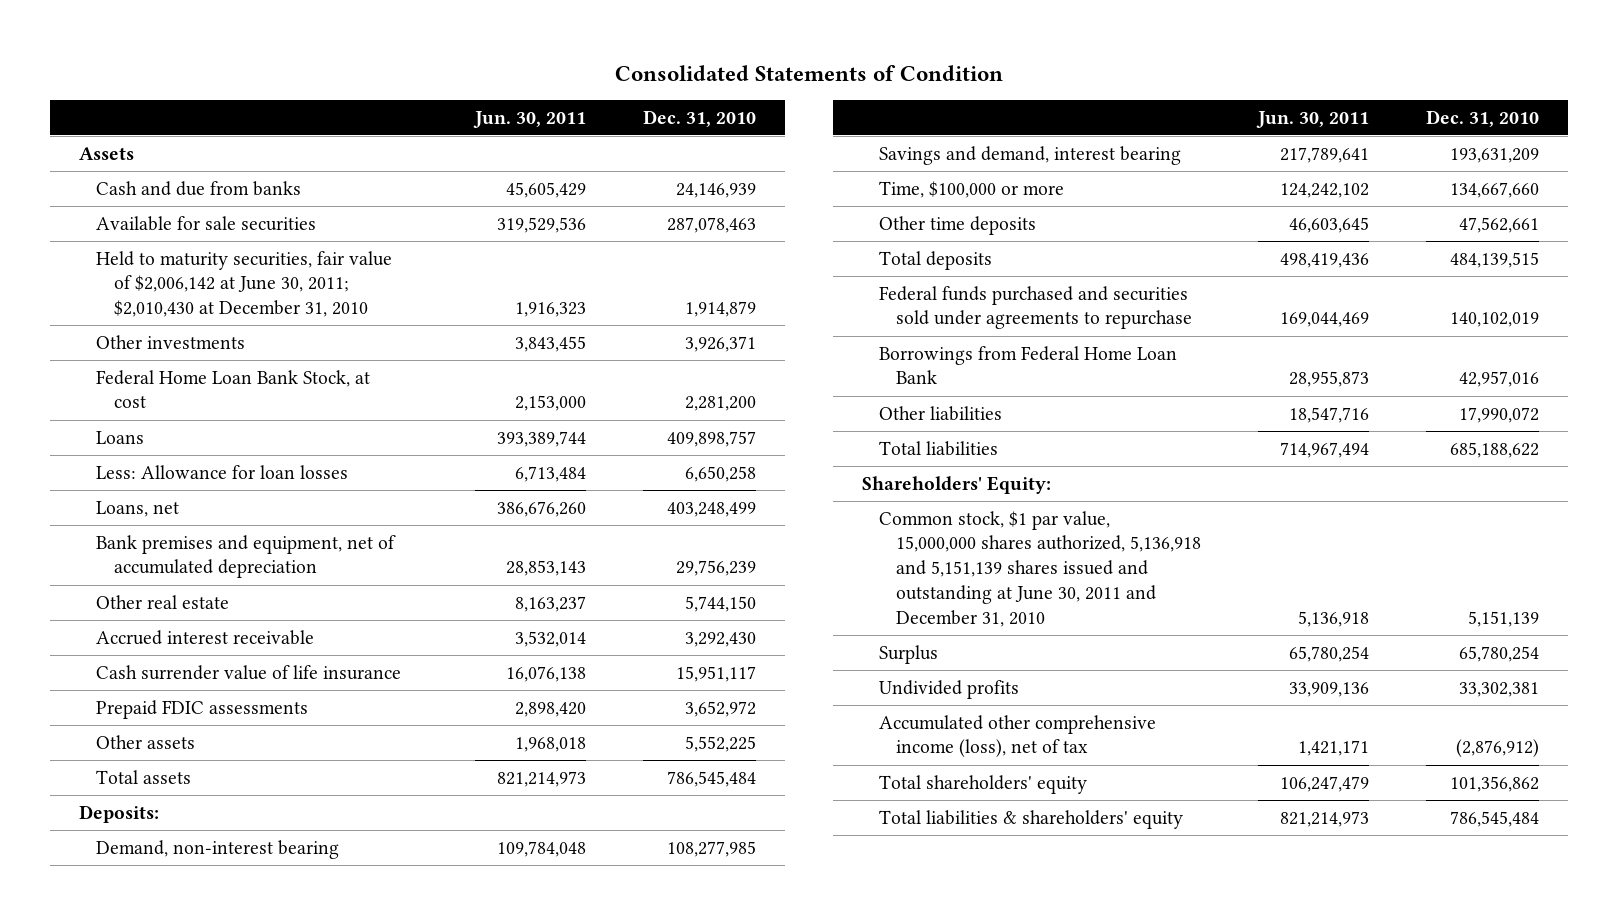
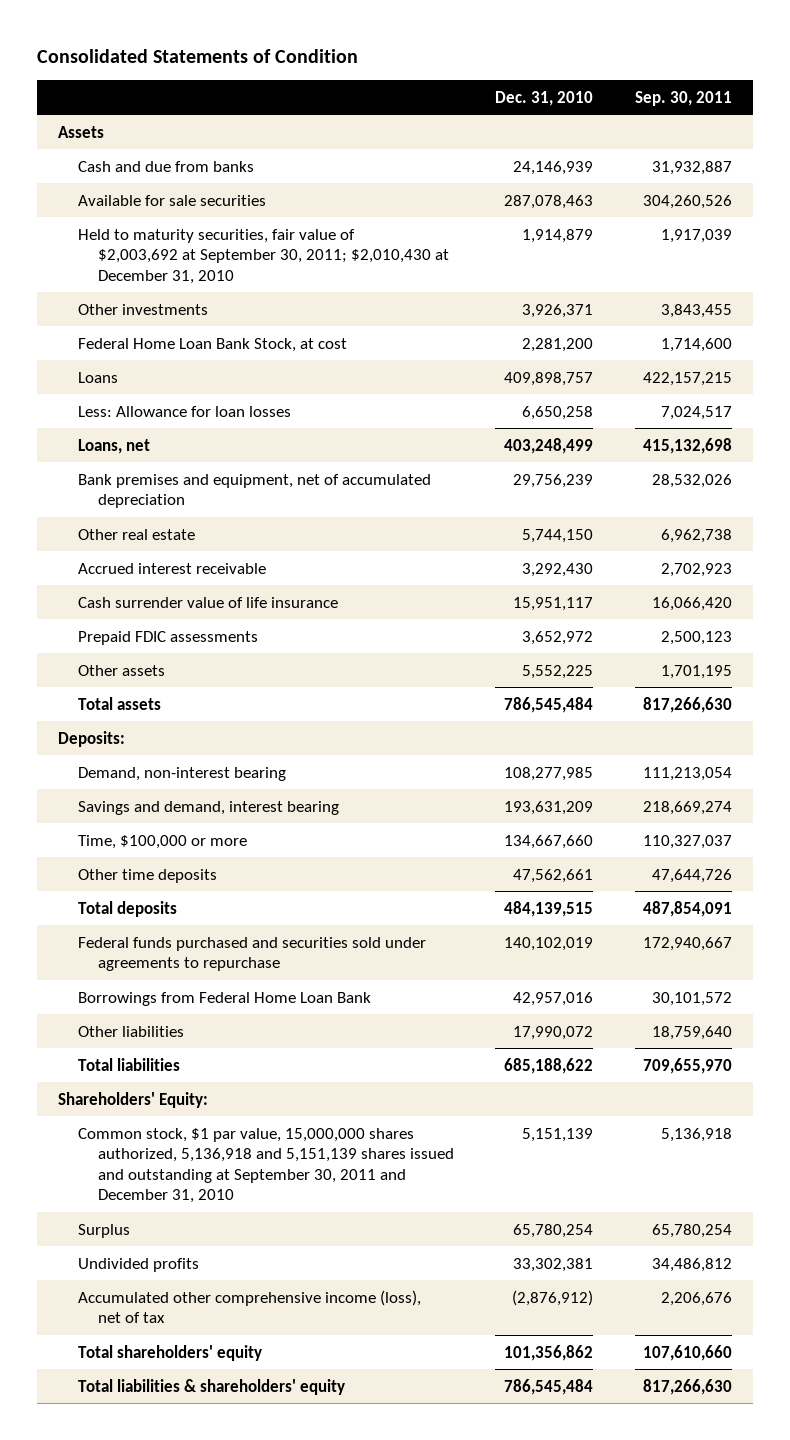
- | Jun. 30, 2011 | Dec. 31, 2010
+ | Dec. 31, 2010 | Sep. 30, 2011
- Held to maturity securities, fair value of $2,006,142 at June 30, 2011; $2,010,430 at December 31, 2010 | 1,916,323 | 1,914,879
+ Held to maturity securities, fair value of $2,003,692 at September 30, 2011; $2,010,430 at December 31, 2010 | 1,914,879 | 1,917,039
- Common stock, $1 par value, 15,000,000 shares authorized, 5,136,918 and 5,151,139 shares issued and outstanding at June 30, 2011 and December 31, 2010 | 5,136,918 | 5,151,139
+ Common stock, $1 par value, 15,000,000 shares authorized, 5,136,918 and 5,151,139 shares issued and outstanding at September 30, 2011 and December 31, 2010 | 5,151,139 | 5,136,918

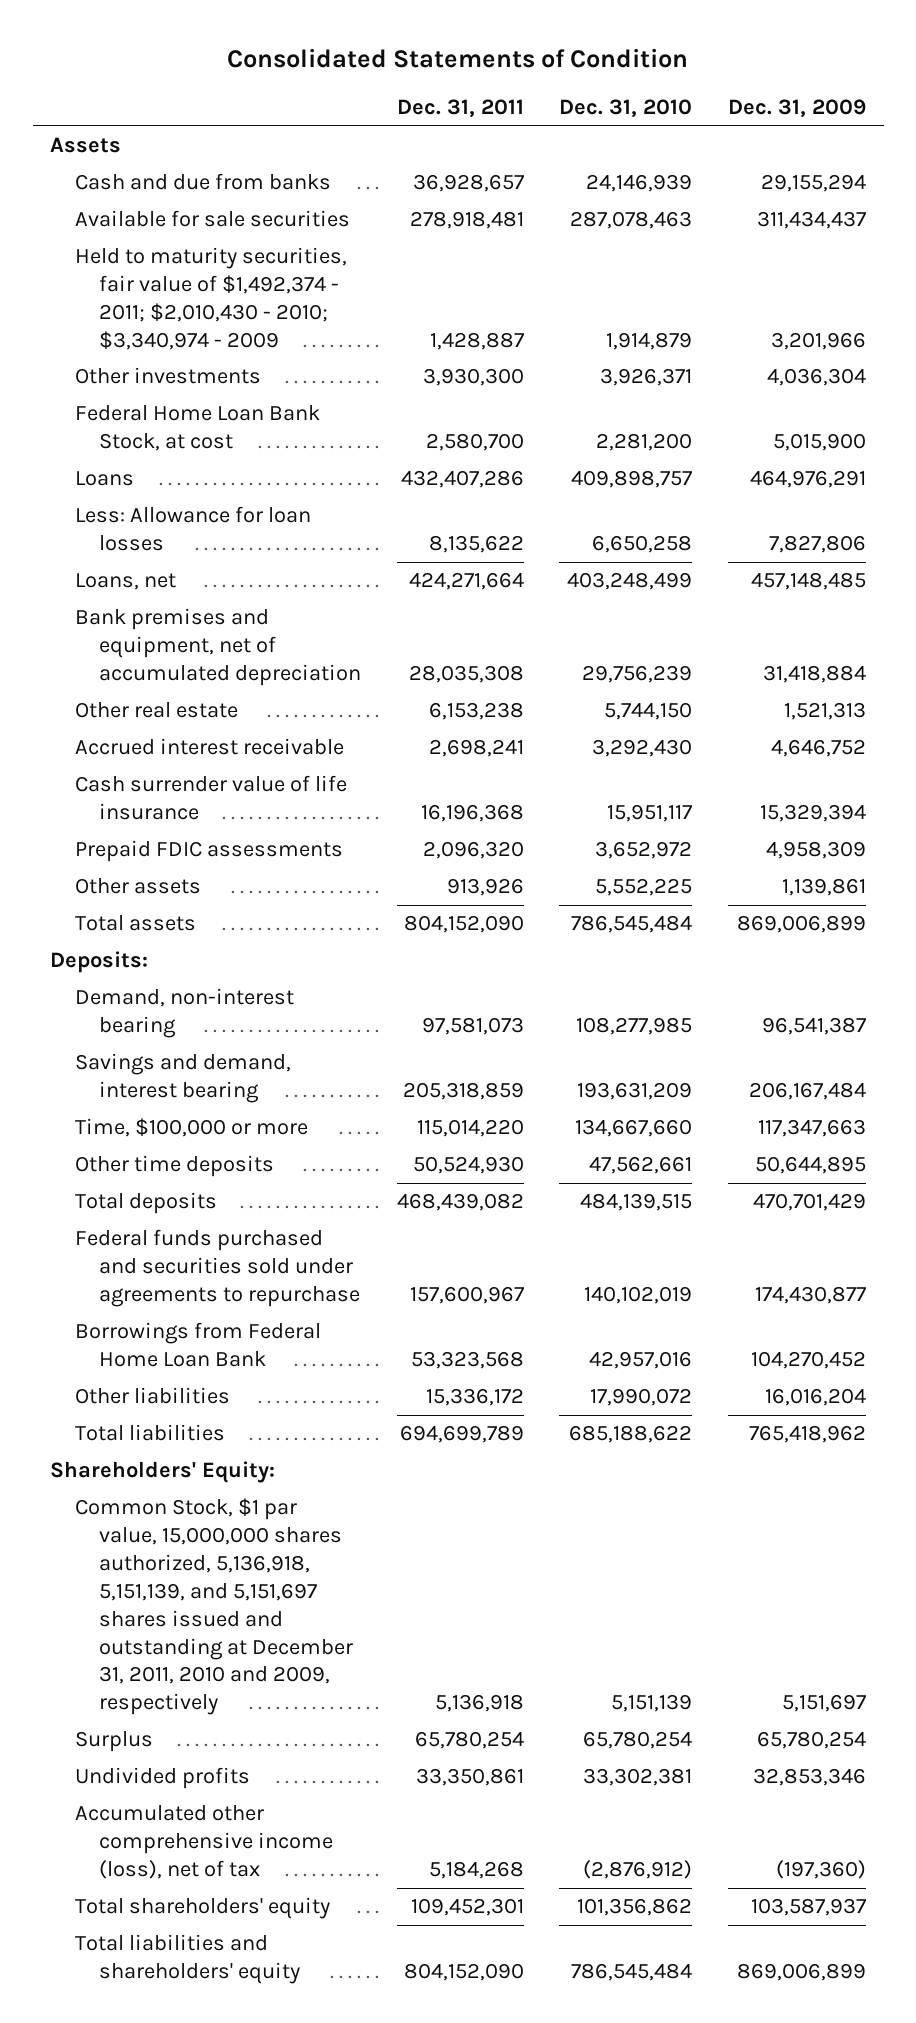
- | Dec. 31, 2010 | Sep. 30, 2011
+ | Dec. 31, 2011 | Dec. 31, 2010 | Dec. 31, 2009
- Held to maturity securities, fair value of $2,003,692 at September 30, 2011; $2,010,430 at December 31, 2010 | 1,914,879 | 1,917,039
+ Held to maturity securities, fair value of $1,492,374 - 2011; $2,010,430 - 2010; $3,340,974 - 2009 | 1,428,887 | 1,914,879 | 3,201,966
- Common stock, $1 par value, 15,000,000 shares authorized, 5,136,918 and 5,151,139 shares issued and outstanding at September 30, 2011 and December 31, 2010 | 5,151,139 | 5,136,918
+ Common Stock, $1 par value, 15,000,000 shares authorized, 5,136,918, 5,151,139, and 5,151,697 shares issued and outstanding at December 31, 2011, 2010 and 2009, respectively | 5,136,918 | 5,151,139 | 5,151,697
- Total liabilities & shareholders' equity | 786,545,484 | 817,266,630
+ Total liabilities and shareholders' equity | 804,152,090 | 786,545,484 | 869,006,899

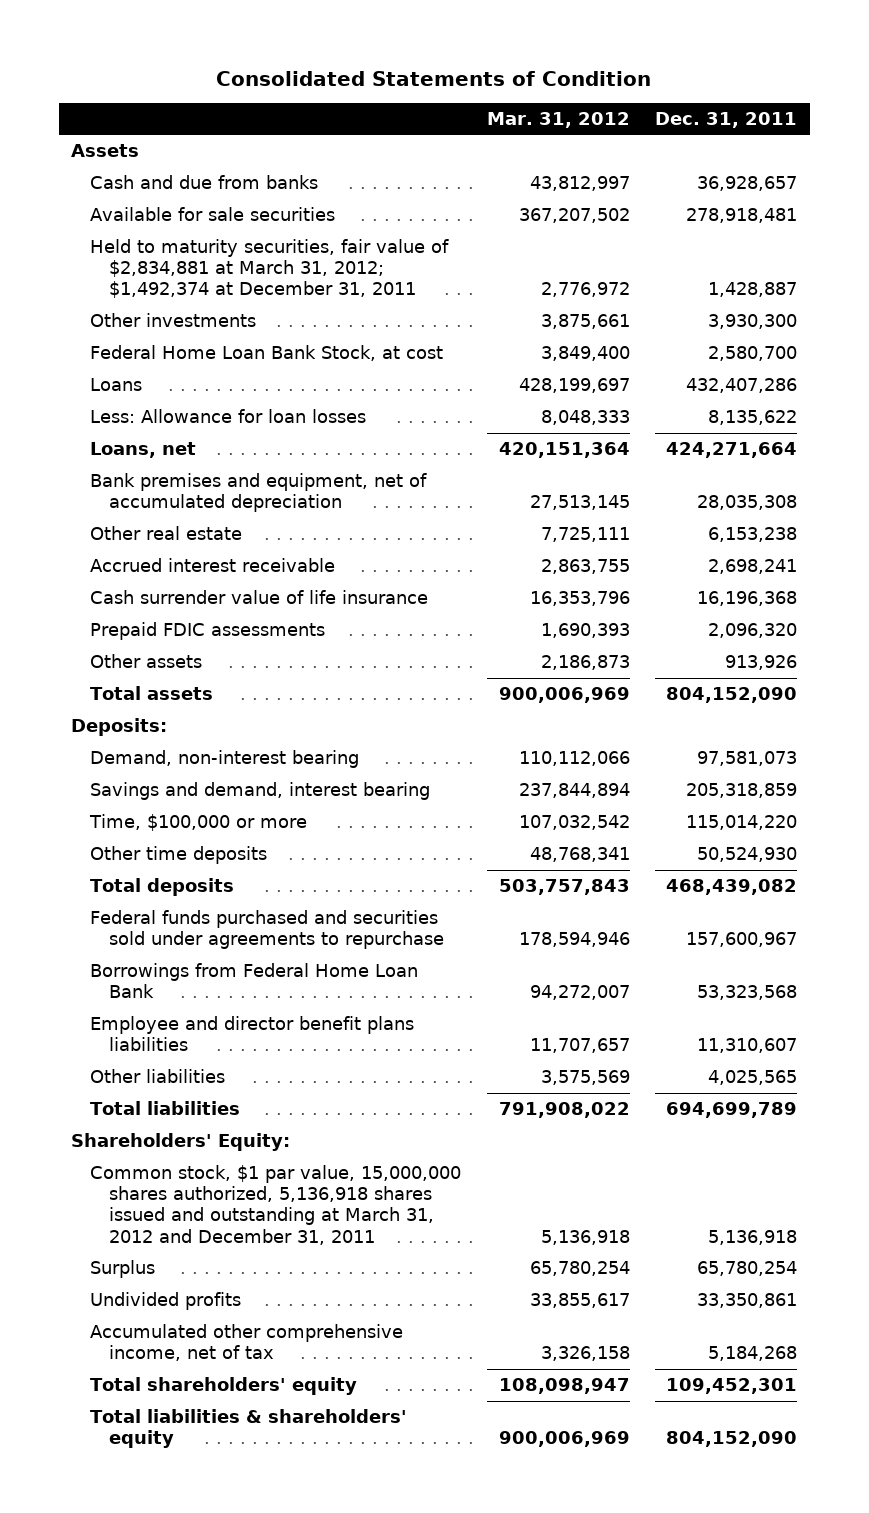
- | Dec. 31, 2011 | Dec. 31, 2010 | Dec. 31, 2009
+ | Mar. 31, 2012 | Dec. 31, 2011
- Held to maturity securities, fair value of $1,492,374 - 2011; $2,010,430 - 2010; $3,340,974 - 2009 | 1,428,887 | 1,914,879 | 3,201,966
+ Held to maturity securities, fair value of $2,834,881 at March 31, 2012; $1,492,374 at December 31, 2011 | 2,776,972 | 1,428,887
- Other liabilities | 15,336,172 | 17,990,072 | 16,016,204
+ Employee and director benefit plans liabilities | 11,707,657 | 11,310,607
+ Other liabilities | 3,575,569 | 4,025,565
- Common Stock, $1 par value, 15,000,000 shares authorized, 5,136,918, 5,151,139, and 5,151,697 shares issued and outstanding at December 31, 2011, 2010 and 2009, respectively | 5,136,918 | 5,151,139 | 5,151,697
+ Common stock, $1 par value, 15,000,000 shares authorized, 5,136,918 shares issued and outstanding at March 31, 2012 and December 31, 2011 | 5,136,918 | 5,136,918
- Accumulated other comprehensive income (loss), net of tax | 5,184,268 | (2,876,912) | (197,360)
+ Accumulated other comprehensive income, net of tax | 3,326,158 | 5,184,268
- Total liabilities and shareholders' equity | 804,152,090 | 786,545,484 | 869,006,899
+ Total liabilities & shareholders' equity | 900,006,969 | 804,152,090

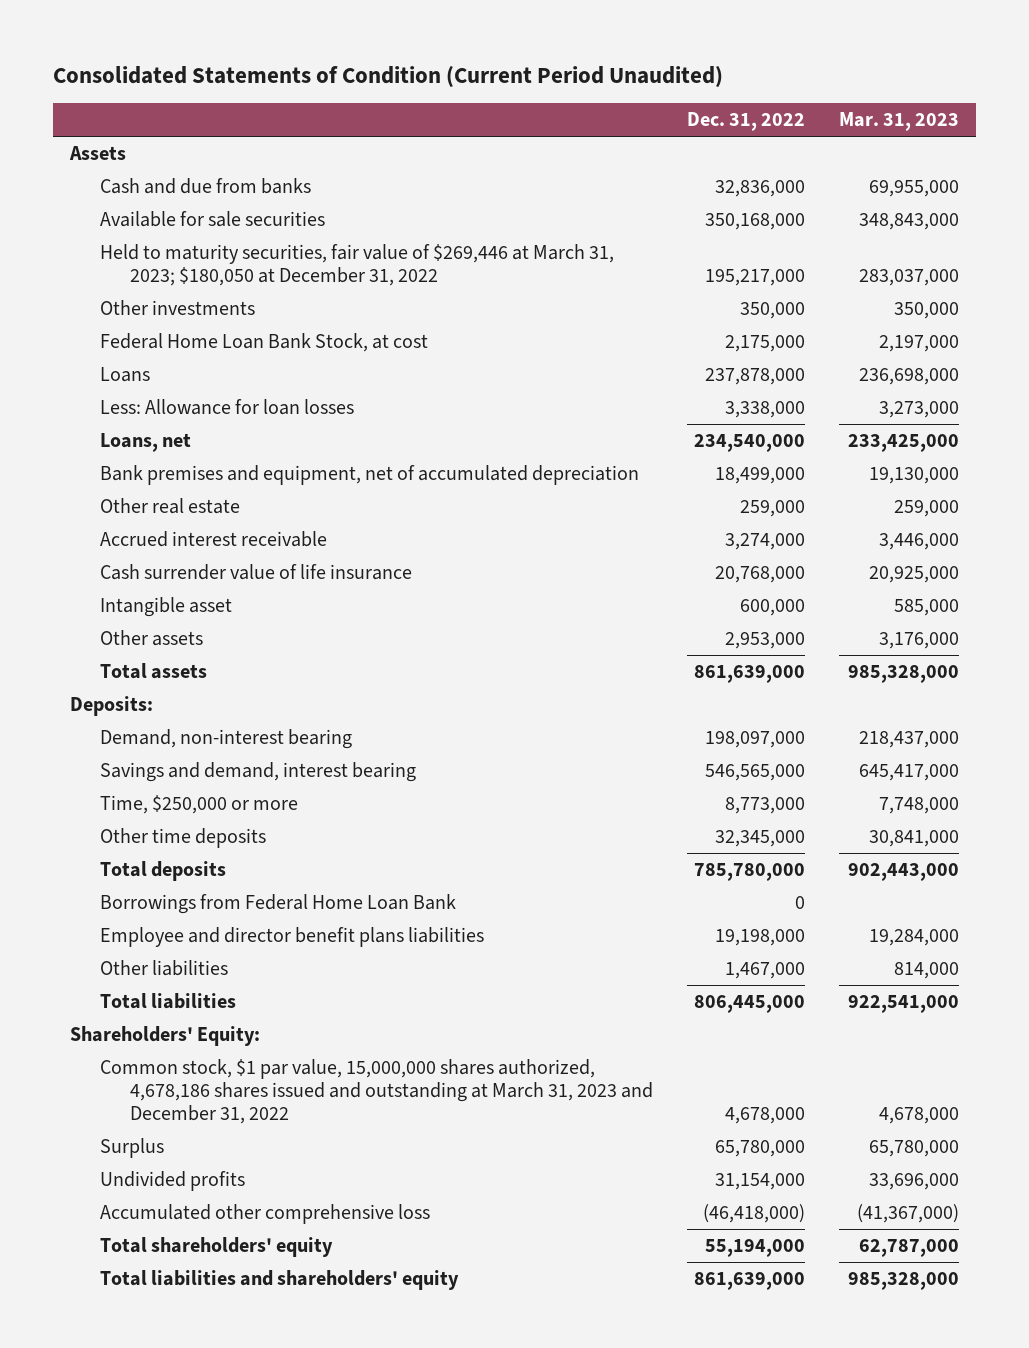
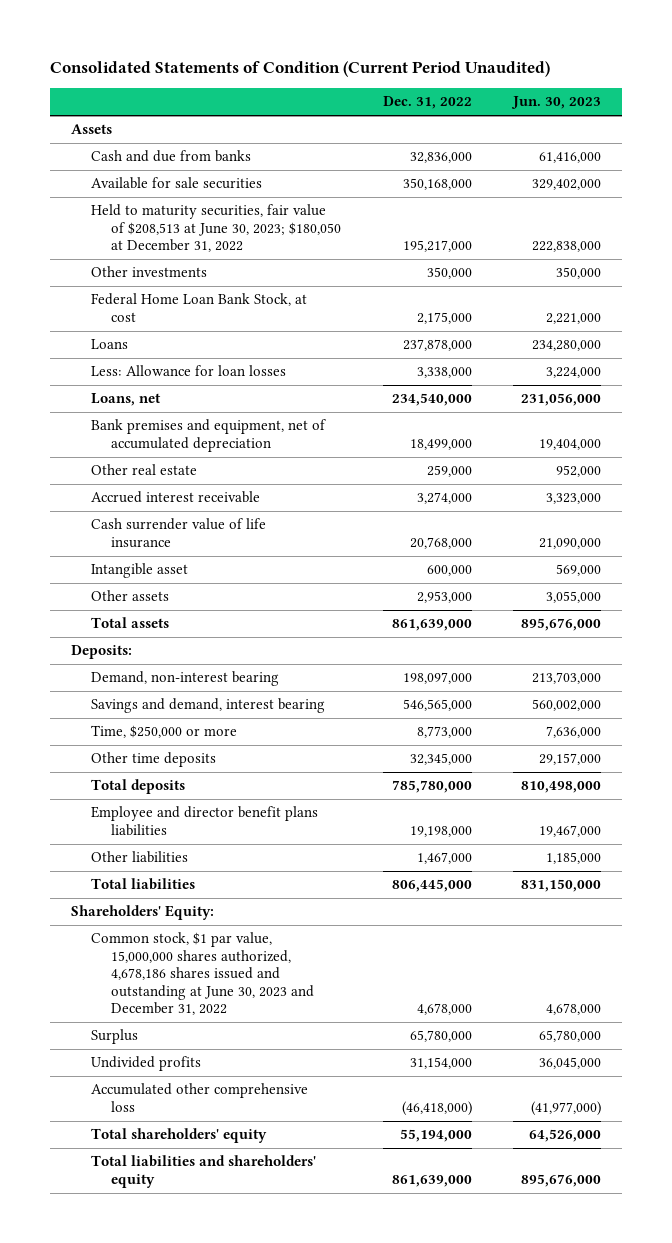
- | Dec. 31, 2022 | Mar. 31, 2023
+ | Dec. 31, 2022 | Jun. 30, 2023
- Held to maturity securities, fair value of $269,446 at March 31, 2023; $180,050 at December 31, 2022 | 195,217,000 | 283,037,000
+ Held to maturity securities, fair value of $208,513 at June 30, 2023; $180,050 at December 31, 2022 | 195,217,000 | 222,838,000
- Borrowings from Federal Home Loan Bank | 0 |
- Common stock, $1 par value, 15,000,000 shares authorized, 4,678,186 shares issued and outstanding at March 31, 2023 and December 31, 2022 | 4,678,000 | 4,678,000
+ Common stock, $1 par value, 15,000,000 shares authorized, 4,678,186 shares issued and outstanding at June 30, 2023 and December 31, 2022 | 4,678,000 | 4,678,000

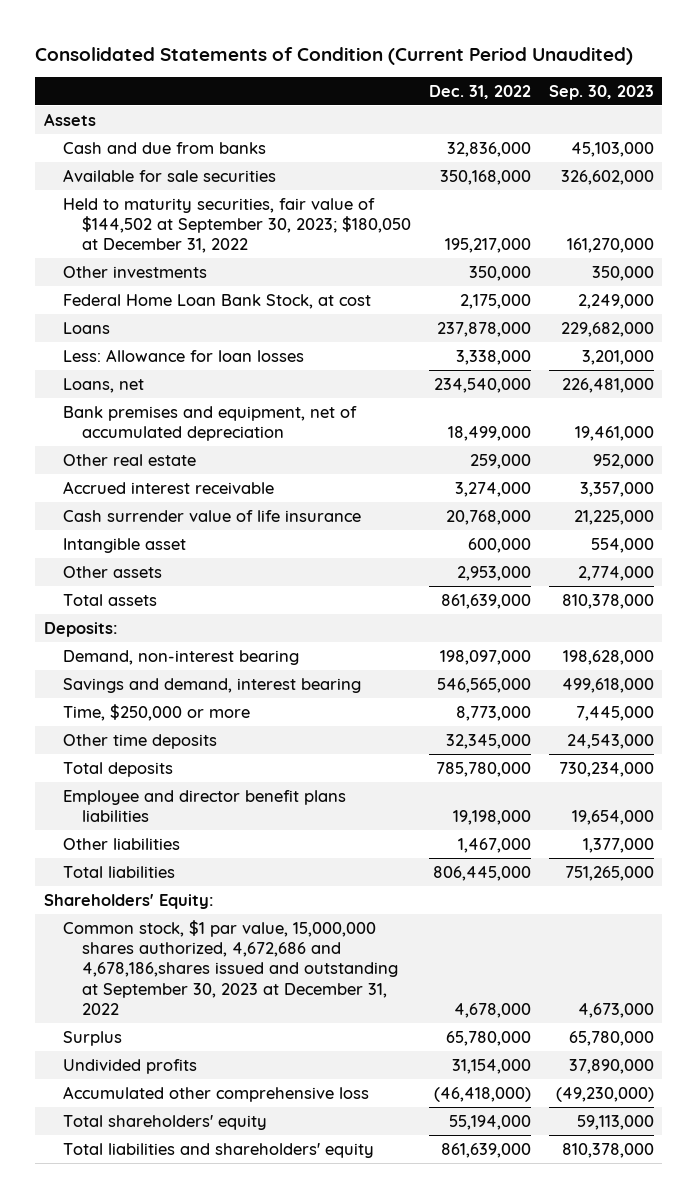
- | Dec. 31, 2022 | Jun. 30, 2023
+ | Dec. 31, 2022 | Sep. 30, 2023
- Held to maturity securities, fair value of $208,513 at June 30, 2023; $180,050 at December 31, 2022 | 195,217,000 | 222,838,000
+ Held to maturity securities, fair value of $144,502 at September 30, 2023; $180,050 at December 31, 2022 | 195,217,000 | 161,270,000
- Common stock, $1 par value, 15,000,000 shares authorized, 4,678,186 shares issued and outstanding at June 30, 2023 and December 31, 2022 | 4,678,000 | 4,678,000
+ Common stock, $1 par value, 15,000,000 shares authorized, 4,672,686 and 4,678,186,shares issued and outstanding at September 30, 2023 at December 31, 2022 | 4,678,000 | 4,673,000

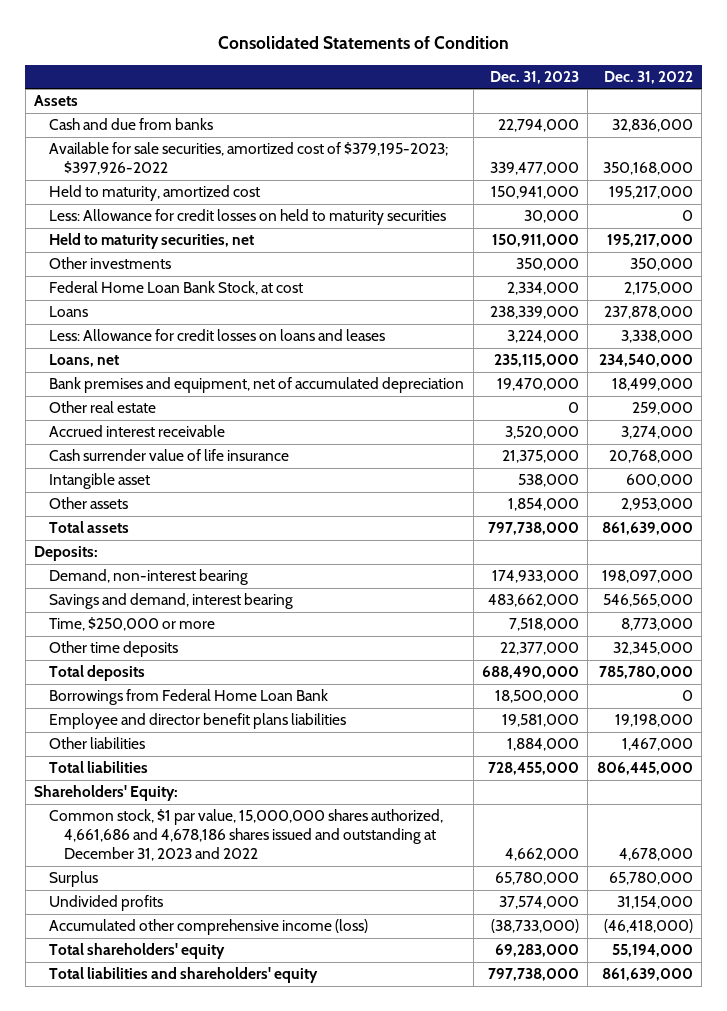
- Consolidated Statements of Condition (Current Period Unaudited)
+ Consolidated Statements of Condition
- | Dec. 31, 2022 | Sep. 30, 2023
+ | Dec. 31, 2023 | Dec. 31, 2022
- Available for sale securities | 350,168,000 | 326,602,000
- Held to maturity securities, fair value of $144,502 at September 30, 2023; $180,050 at December 31, 2022 | 195,217,000 | 161,270,000
+ Available for sale securities, amortized cost of $379,195-2023; $397,926-2022 | 339,477,000 | 350,168,000
+ Held to maturity, amortized cost | 150,941,000 | 195,217,000
+ Less: Allowance for credit losses on held to maturity securities | 30,000 | 0
+ Held to maturity securities, net | 150,911,000 | 195,217,000
- Less: Allowance for loan losses | 3,338,000 | 3,201,000
+ Less: Allowance for credit losses on loans and leases | 3,224,000 | 3,338,000
+ Borrowings from Federal Home Loan Bank | 18,500,000 | 0
- Common stock, $1 par value, 15,000,000 shares authorized, 4,672,686 and 4,678,186,shares issued and outstanding at September 30, 2023 at December 31, 2022 | 4,678,000 | 4,673,000
+ Common stock, $1 par value, 15,000,000 shares authorized, 4,661,686 and 4,678,186 shares issued and outstanding at December 31, 2023 and 2022 | 4,662,000 | 4,678,000
- Accumulated other comprehensive loss | (46,418,000) | (49,230,000)
+ Accumulated other comprehensive income (loss) | (38,733,000) | (46,418,000)

